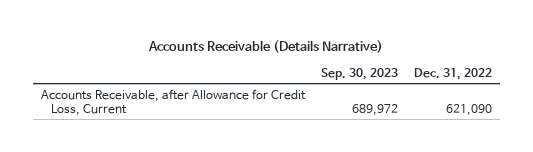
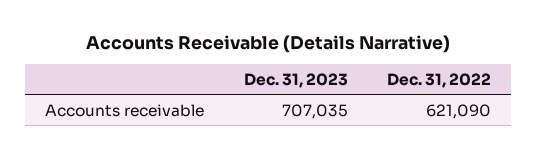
- | Sep. 30, 2023 | Dec. 31, 2022
+ | Dec. 31, 2023 | Dec. 31, 2022
- Accounts Receivable, after Allowance for Credit Loss, Current | 689,972 | 621,090
+ Accounts receivable | 707,035 | 621,090

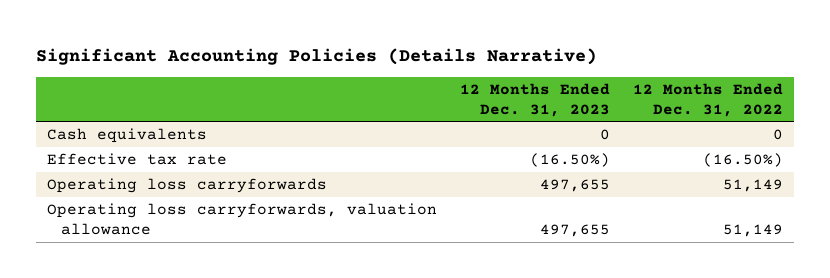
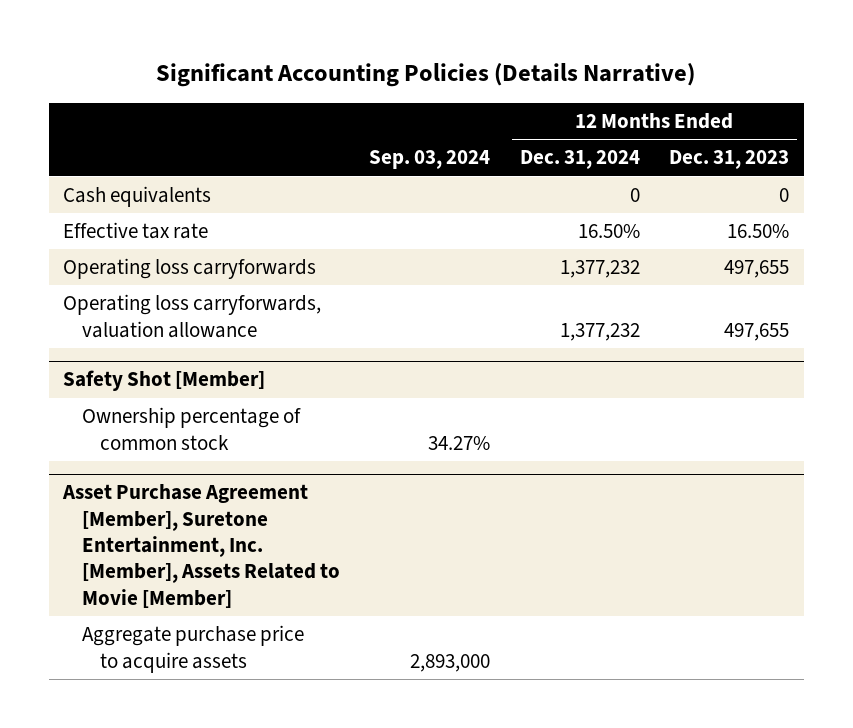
- | 12 Months Ended Dec. 31, 2023 | 12 Months Ended Dec. 31, 2022
+ | Sep. 03, 2024 | 12 Months Ended Dec. 31, 2024 | 12 Months Ended Dec. 31, 2023
- Effective tax rate | (16.50%) | (16.50%)
+ Effective tax rate | | 16.50% | 16.50%
+ Safety Shot [Member]
+ Ownership percentage of common stock | 34.27% | |
+ Asset Purchase Agreement [Member], Suretone Entertainment, Inc. [Member], Assets Related to Movie [Member]
+ Aggregate purchase price to acquire assets | 2,893,000 | |

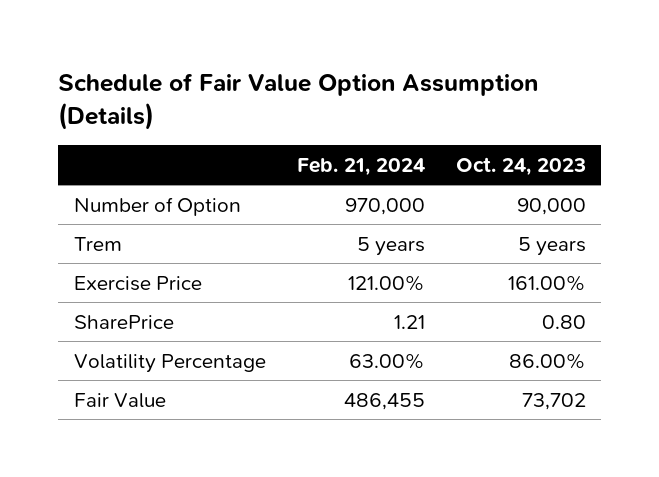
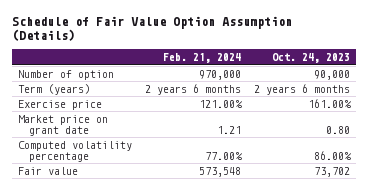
- Number of Option | 970,000 | 90,000
- Trem | 5 years | 5 years
- Exercise Price | 121.00% | 161.00%
- SharePrice | 1.21 | 0.80
- Volatility Percentage | 63.00% | 86.00%
- Fair Value | 486,455 | 73,702
+ Number of option | 970,000 | 90,000
+ Term (years) | 2 years 6 months | 2 years 6 months
+ Exercise price | 121.00% | 161.00%
+ Market price on grant date | 1.21 | 0.80
+ Computed volatility percentage | 77.00% | 86.00%
+ Fair value | 573,548 | 73,702

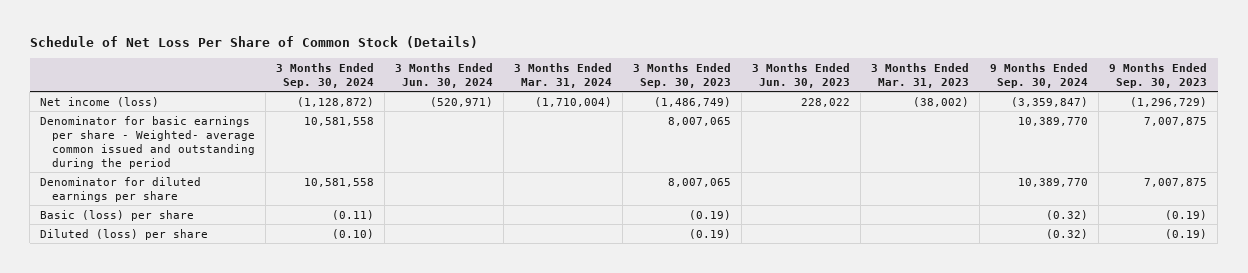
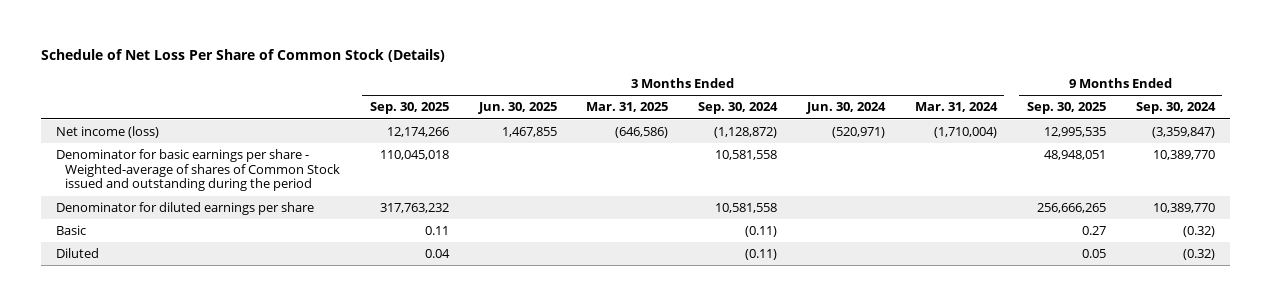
- | 3 Months Ended Sep. 30, 2024 | 3 Months Ended Jun. 30, 2024 | 3 Months Ended Mar. 31, 2024 | 3 Months Ended Sep. 30, 2023 | 3 Months Ended Jun. 30, 2023 | 3 Months Ended Mar. 31, 2023 | 9 Months Ended Sep. 30, 2024 | 9 Months Ended Sep. 30, 2023
+ | 3 Months Ended Sep. 30, 2025 | 3 Months Ended Jun. 30, 2025 | 3 Months Ended Mar. 31, 2025 | 3 Months Ended Sep. 30, 2024 | 3 Months Ended Jun. 30, 2024 | 3 Months Ended Mar. 31, 2024 | 9 Months Ended Sep. 30, 2025 | 9 Months Ended Sep. 30, 2024
- Denominator for basic earnings per share - Weighted- average common issued and outstanding during the period | 10,581,558 | | | 8,007,065 | | | 10,389,770 | 7,007,875
+ Denominator for basic earnings per share - Weighted-average of shares of Common Stock issued and outstanding during the period | 110,045,018 | | | 10,581,558 | | | 48,948,051 | 10,389,770
- Basic (loss) per share | (0.11) | | | (0.19) | | | (0.32) | (0.19)
- Diluted (loss) per share | (0.10) | | | (0.19) | | | (0.32) | (0.19)
+ Basic | 0.11 | | | (0.11) | | | 0.27 | (0.32)
+ Diluted | 0.04 | | | (0.11) | | | 0.05 | (0.32)

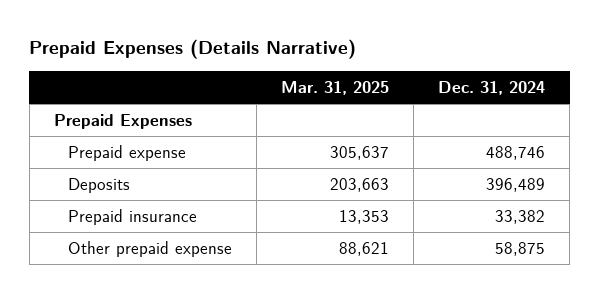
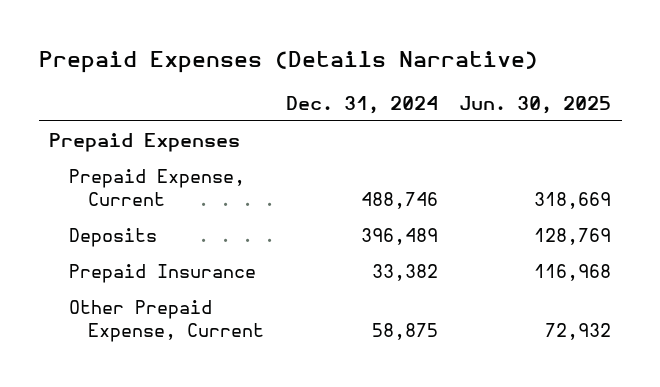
- | Mar. 31, 2025 | Dec. 31, 2024
+ | Dec. 31, 2024 | Jun. 30, 2025
- Prepaid expense | 305,637 | 488,746
+ Prepaid Expense, Current | 488,746 | 318,669
- Prepaid insurance | 13,353 | 33,382
- Other prepaid expense | 88,621 | 58,875
+ Prepaid Insurance | 33,382 | 116,968
+ Other Prepaid Expense, Current | 58,875 | 72,932

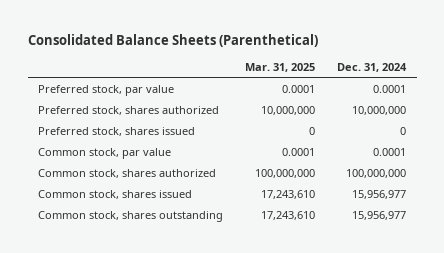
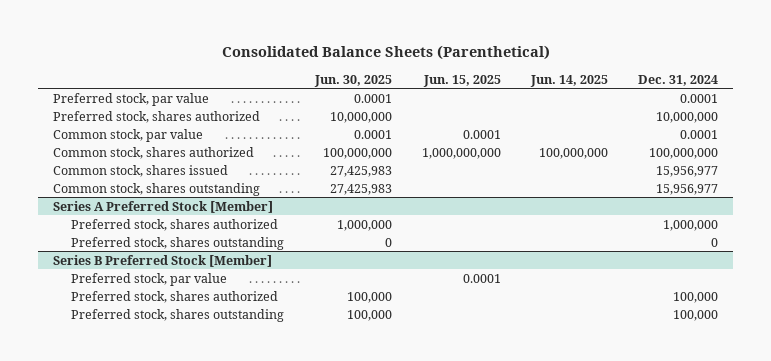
- | Mar. 31, 2025 | Dec. 31, 2024
+ | Jun. 30, 2025 | Jun. 15, 2025 | Jun. 14, 2025 | Dec. 31, 2024
- Preferred stock, shares issued | 0 | 0
+ Series A Preferred Stock [Member]
+ Preferred stock, shares authorized | 1,000,000 | | | 1,000,000
+ Preferred stock, shares outstanding | 0 | | | 0
+ Series B Preferred Stock [Member]
+ Preferred stock, par value | | 0.0001 | |
+ Preferred stock, shares authorized | 100,000 | | | 100,000
+ Preferred stock, shares outstanding | 100,000 | | | 100,000

